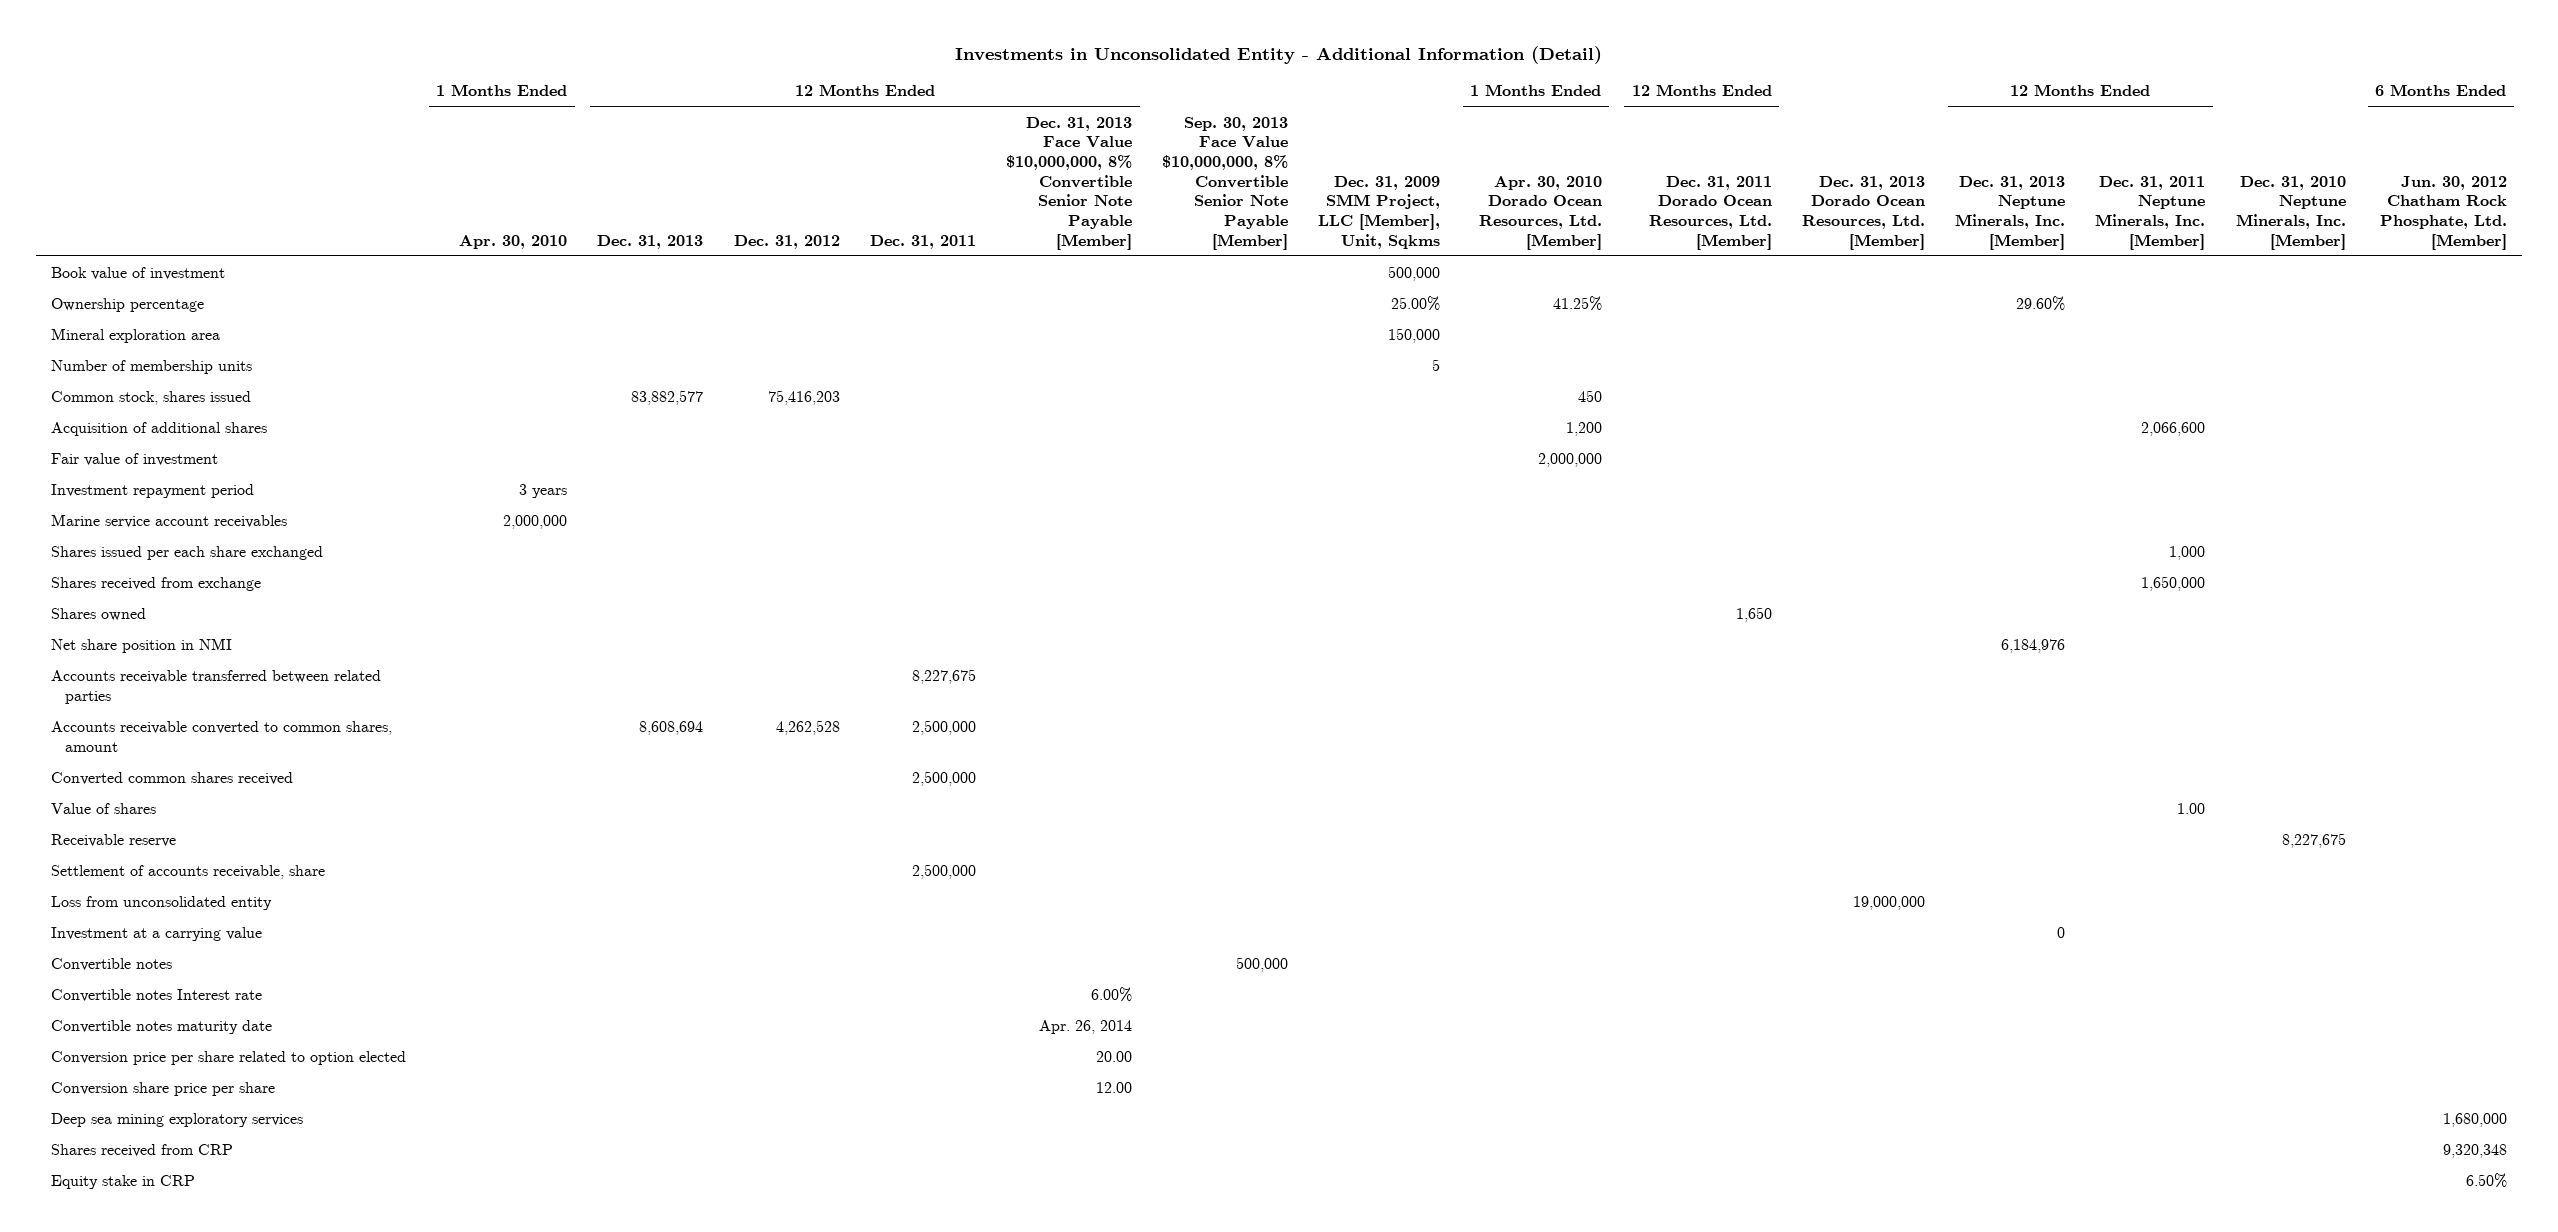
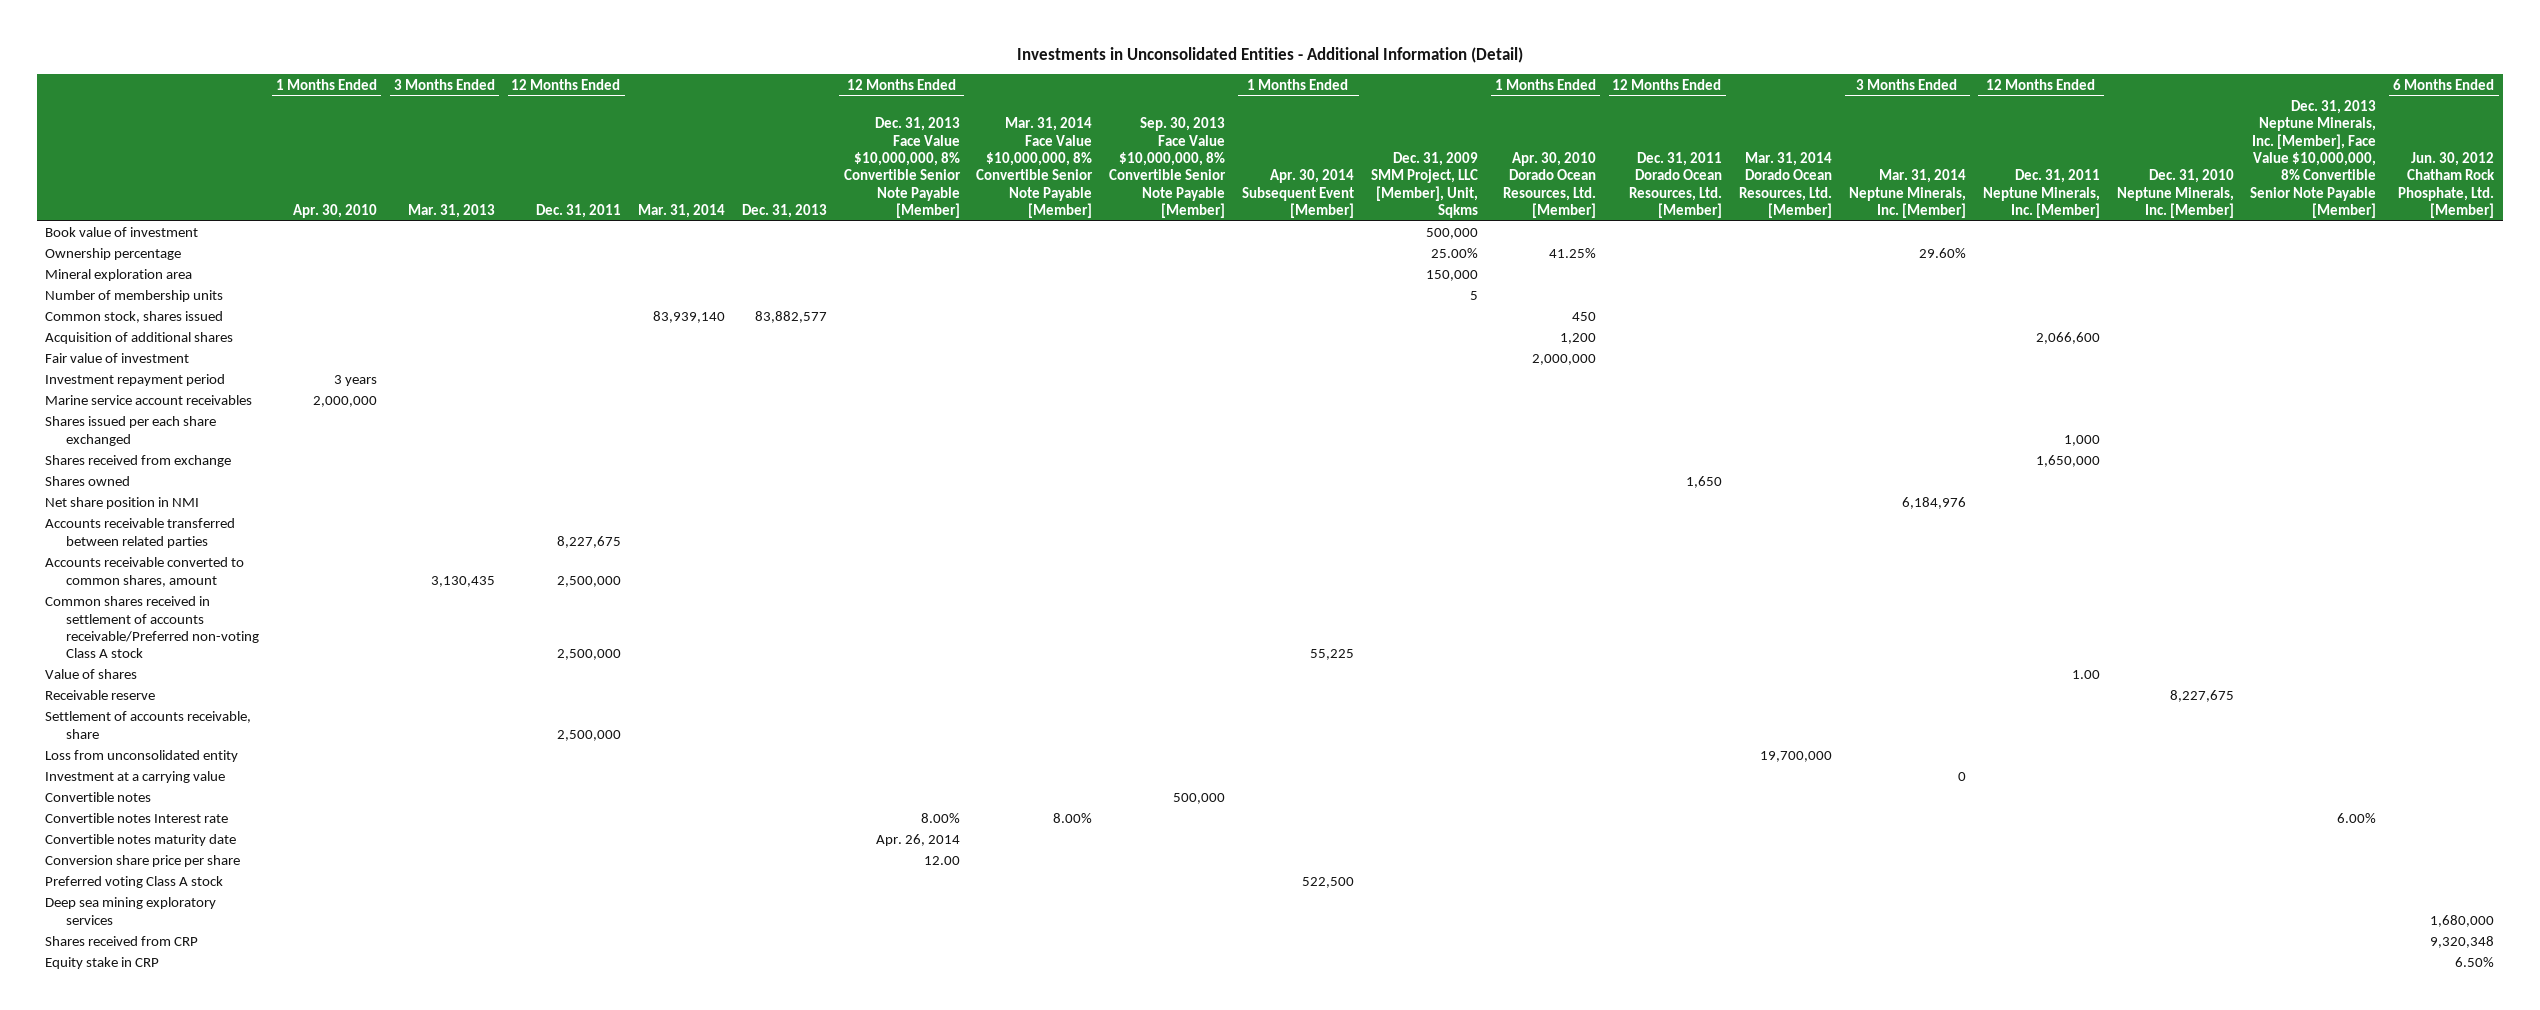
- Investments in Unconsolidated Entity - Additional Information (Detail)
+ Investments in Unconsolidated Entities - Additional Information (Detail)
- | 1 Months Ended Apr. 30, 2010 | 12 Months Ended Dec. 31, 2013 | 12 Months Ended Dec. 31, 2012 | 12 Months Ended Dec. 31, 2011 | 12 Months Ended Dec. 31, 2013 Face Value $10,000,000, 8% Convertible Senior Note Payable [Member] | Sep. 30, 2013 Face Value $10,000,000, 8% Convertible Senior Note Payable [Member] | Dec. 31, 2009 SMM Project, LLC [Member], Unit, Sqkms | 1 Months Ended Apr. 30, 2010 Dorado Ocean Resources, Ltd. [Member] | 12 Months Ended Dec. 31, 2011 Dorado Ocean Resources, Ltd. [Member] | Dec. 31, 2013 Dorado Ocean Resources, Ltd. [Member] | 12 Months Ended Dec. 31, 2013 Neptune Minerals, Inc. [Member] | 12 Months Ended Dec. 31, 2011 Neptune Minerals, Inc. [Member] | Dec. 31, 2010 Neptune Minerals, Inc. [Member] | 6 Months Ended Jun. 30, 2012 Chatham Rock Phosphate, Ltd. [Member]
+ | 1 Months Ended Apr. 30, 2010 | 3 Months Ended Mar. 31, 2013 | 12 Months Ended Dec. 31, 2011 | Mar. 31, 2014 | Dec. 31, 2013 | 12 Months Ended Dec. 31, 2013 Face Value $10,000,000, 8% Convertible Senior Note Payable [Member] | Mar. 31, 2014 Face Value $10,000,000, 8% Convertible Senior Note Payable [Member] | Sep. 30, 2013 Face Value $10,000,000, 8% Convertible Senior Note Payable [Member] | 1 Months Ended Apr. 30, 2014 Subsequent Event [Member] | Dec. 31, 2009 SMM Project, LLC [Member], Unit, Sqkms | 1 Months Ended Apr. 30, 2010 Dorado Ocean Resources, Ltd. [Member] | 12 Months Ended Dec. 31, 2011 Dorado Ocean Resources, Ltd. [Member] | Mar. 31, 2014 Dorado Ocean Resources, Ltd. [Member] | 3 Months Ended Mar. 31, 2014 Neptune Minerals, Inc. [Member] | 12 Months Ended Dec. 31, 2011 Neptune Minerals, Inc. [Member] | Dec. 31, 2010 Neptune Minerals, Inc. [Member] | Dec. 31, 2013 Neptune Minerals, Inc. [Member], Face Value $10,000,000, 8% Convertible Senior Note Payable [Member] | 6 Months Ended Jun. 30, 2012 Chatham Rock Phosphate, Ltd. [Member]
- Converted common shares received | | | | 2,500,000 | | | | | | | | | |
+ Common shares received in settlement of accounts receivable/Preferred non-voting Class A stock | | | 2,500,000 | | | | | | 55,225 | | | | | | | | |
- Convertible notes Interest rate | | | | | 6.00% | | | | | | | | |
+ Convertible notes Interest rate | | | | | | 8.00% | 8.00% | | | | | | | | | | 6.00% |
- Conversion price per share related to option elected | | | | | 20.00 | | | | | | | | |
+ Preferred voting Class A stock | | | | | | | | | 522,500 | | | | | | | | |

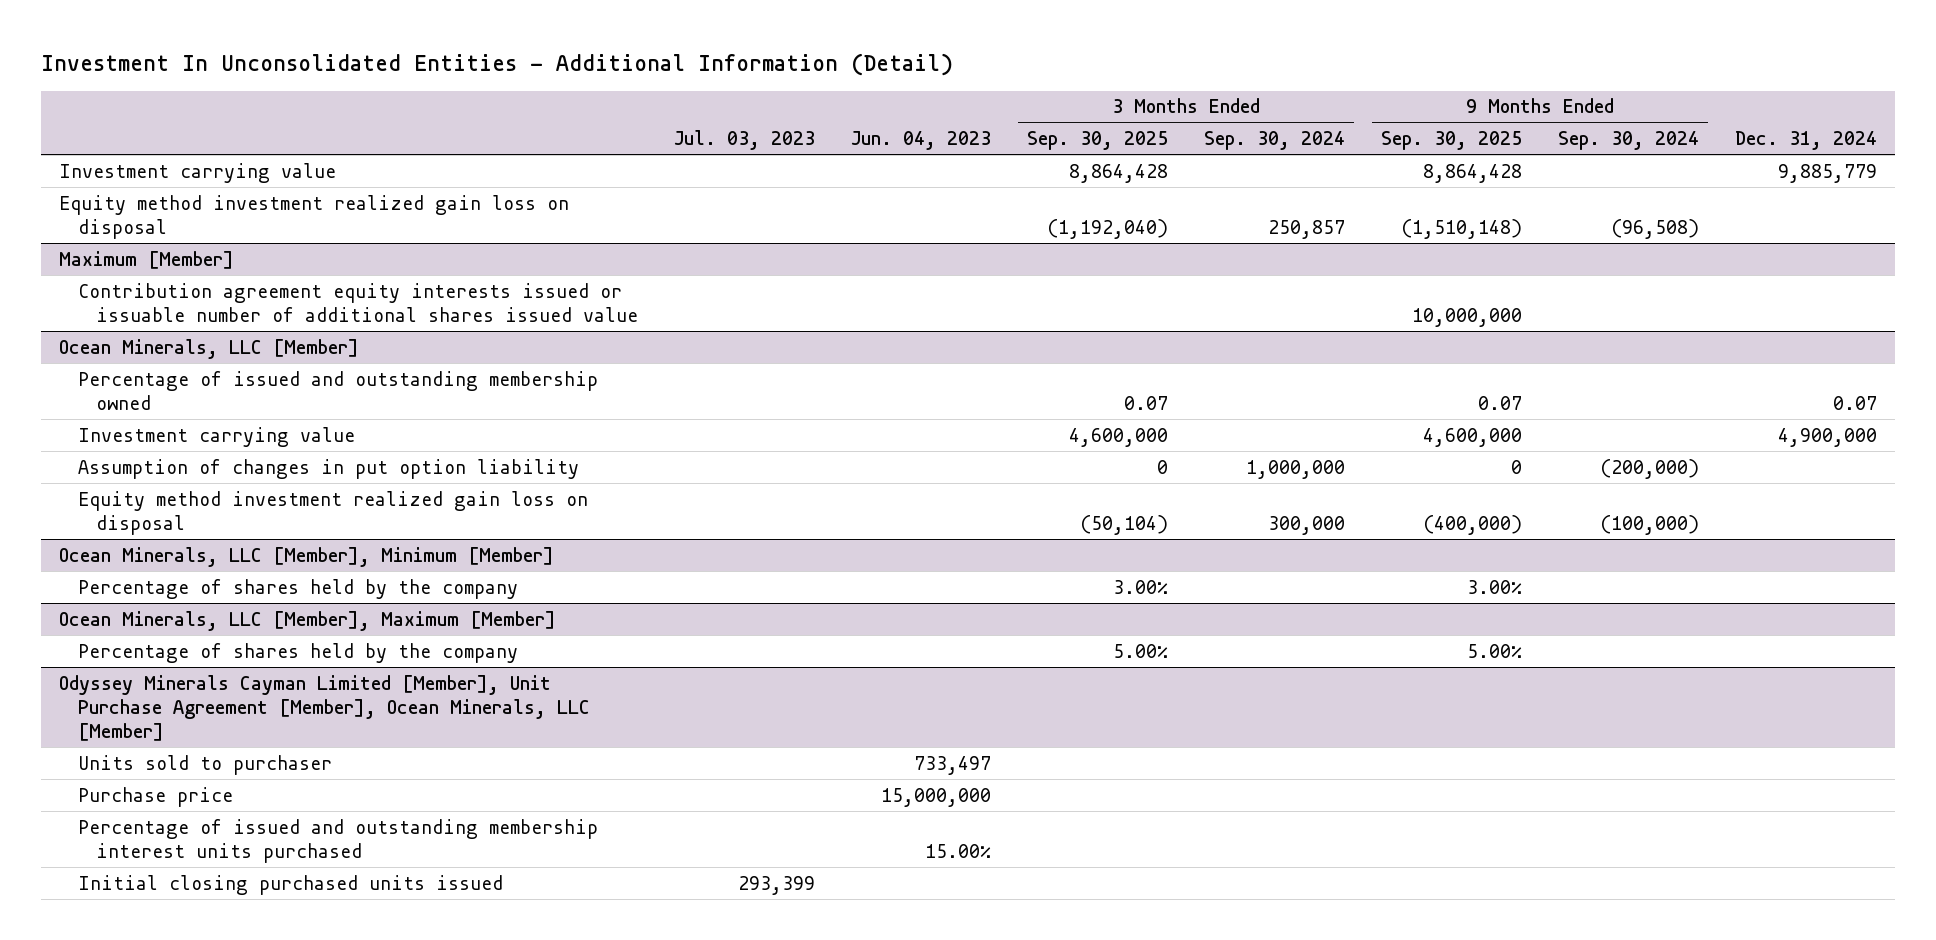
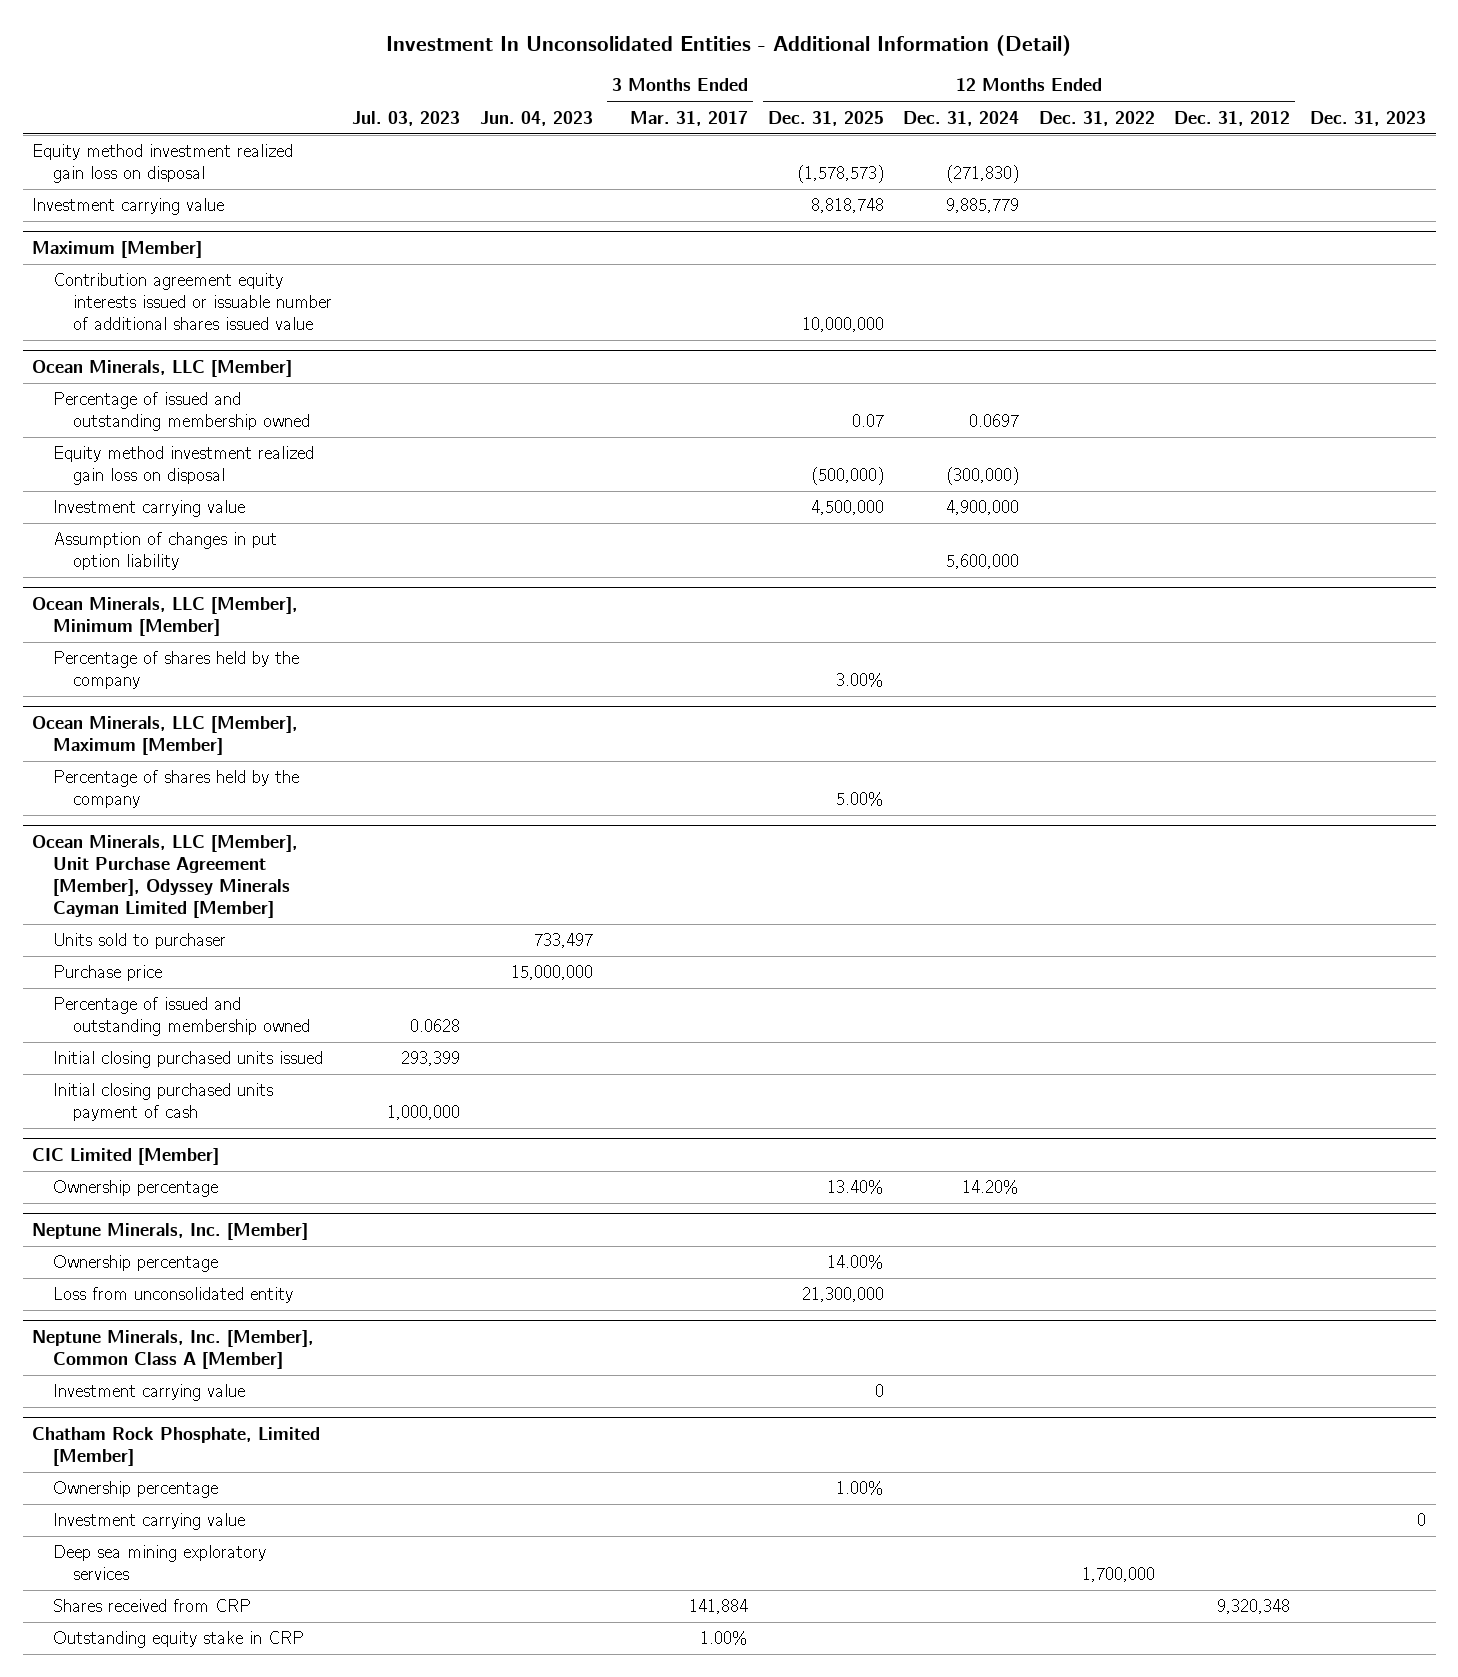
- | Jul. 03, 2023 | Jun. 04, 2023 | 3 Months Ended Sep. 30, 2025 | 3 Months Ended Sep. 30, 2024 | 9 Months Ended Sep. 30, 2025 | 9 Months Ended Sep. 30, 2024 | Dec. 31, 2024
+ | Jul. 03, 2023 | Jun. 04, 2023 | 3 Months Ended Mar. 31, 2017 | 12 Months Ended Dec. 31, 2025 | 12 Months Ended Dec. 31, 2024 | 12 Months Ended Dec. 31, 2022 | 12 Months Ended Dec. 31, 2012 | Dec. 31, 2023
moved down: Investment carrying value | | | | 8,818,748 | 9,885,779 | | |
@ Ocean Minerals, LLC [Member]
moved up: Equity method investment realized gain loss on disposal | | | | (500,000) | (300,000) | | |
- Odyssey Minerals Cayman Limited [Member], Unit Purchase Agreement [Member], Ocean Minerals, LLC [Member]
+ Ocean Minerals, LLC [Member], Unit Purchase Agreement [Member], Odyssey Minerals Cayman Limited [Member]
- Percentage of issued and outstanding membership interest units purchased | | 15.00% | | | | |
+ Percentage of issued and outstanding membership owned | 0.0628 | | | | | | |
+ Initial closing purchased units payment of cash | 1,000,000 | | | | | | |
+ CIC Limited [Member]
+ Ownership percentage | | | | 13.40% | 14.20% | | |
+ Neptune Minerals, Inc. [Member]
+ Ownership percentage | | | | 14.00% | | | |
+ Loss from unconsolidated entity | | | | 21,300,000 | | | |
+ Neptune Minerals, Inc. [Member], Common Class A [Member]
+ Investment carrying value | | | | 0 | | | |
+ Chatham Rock Phosphate, Limited [Member]
+ Ownership percentage | | | | 1.00% | | | |
+ Investment carrying value | | | | | | | | 0
+ Deep sea mining exploratory services | | | | | | 1,700,000 | |
+ Shares received from CRP | | | 141,884 | | | | 9,320,348 |
+ Outstanding equity stake in CRP | | | 1.00% | | | | |

